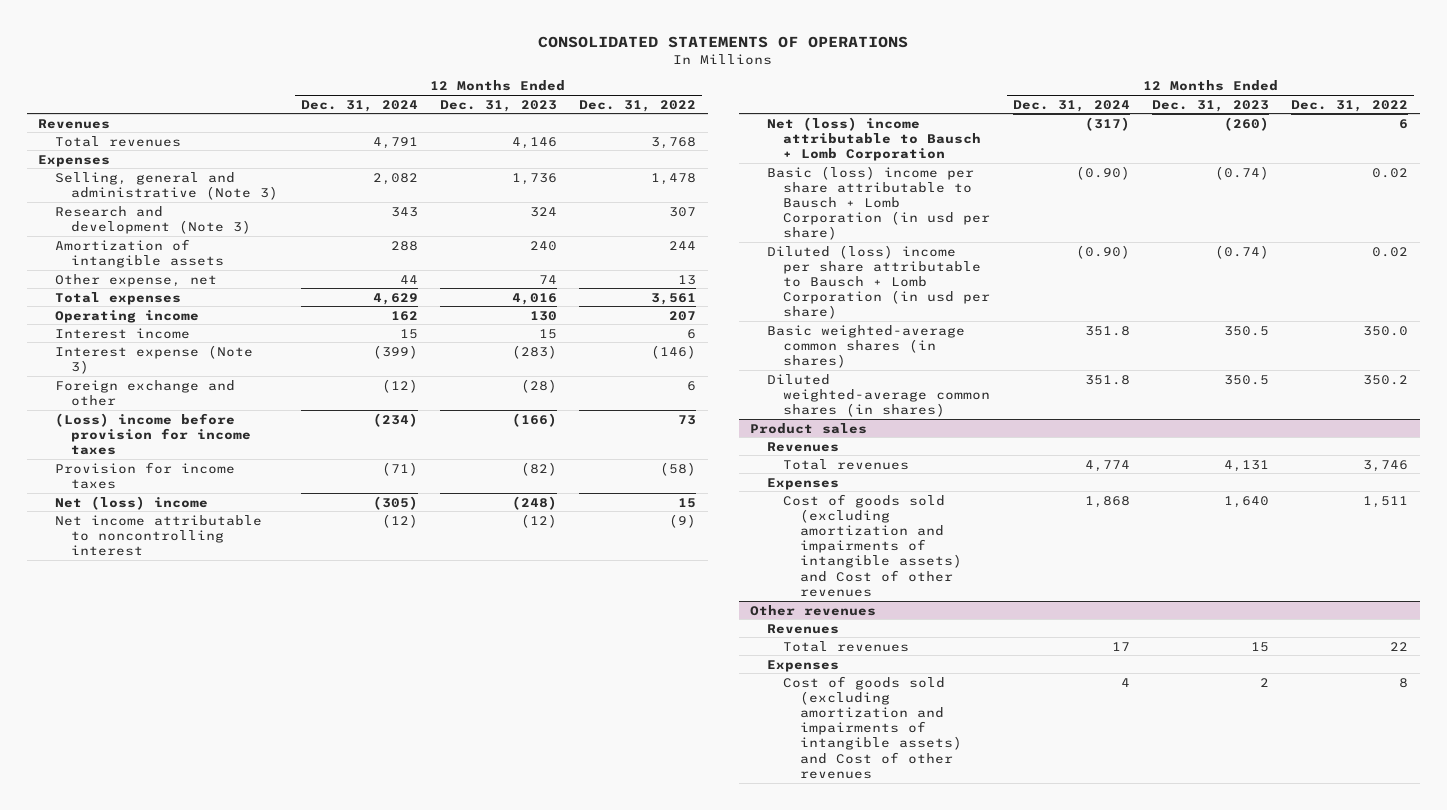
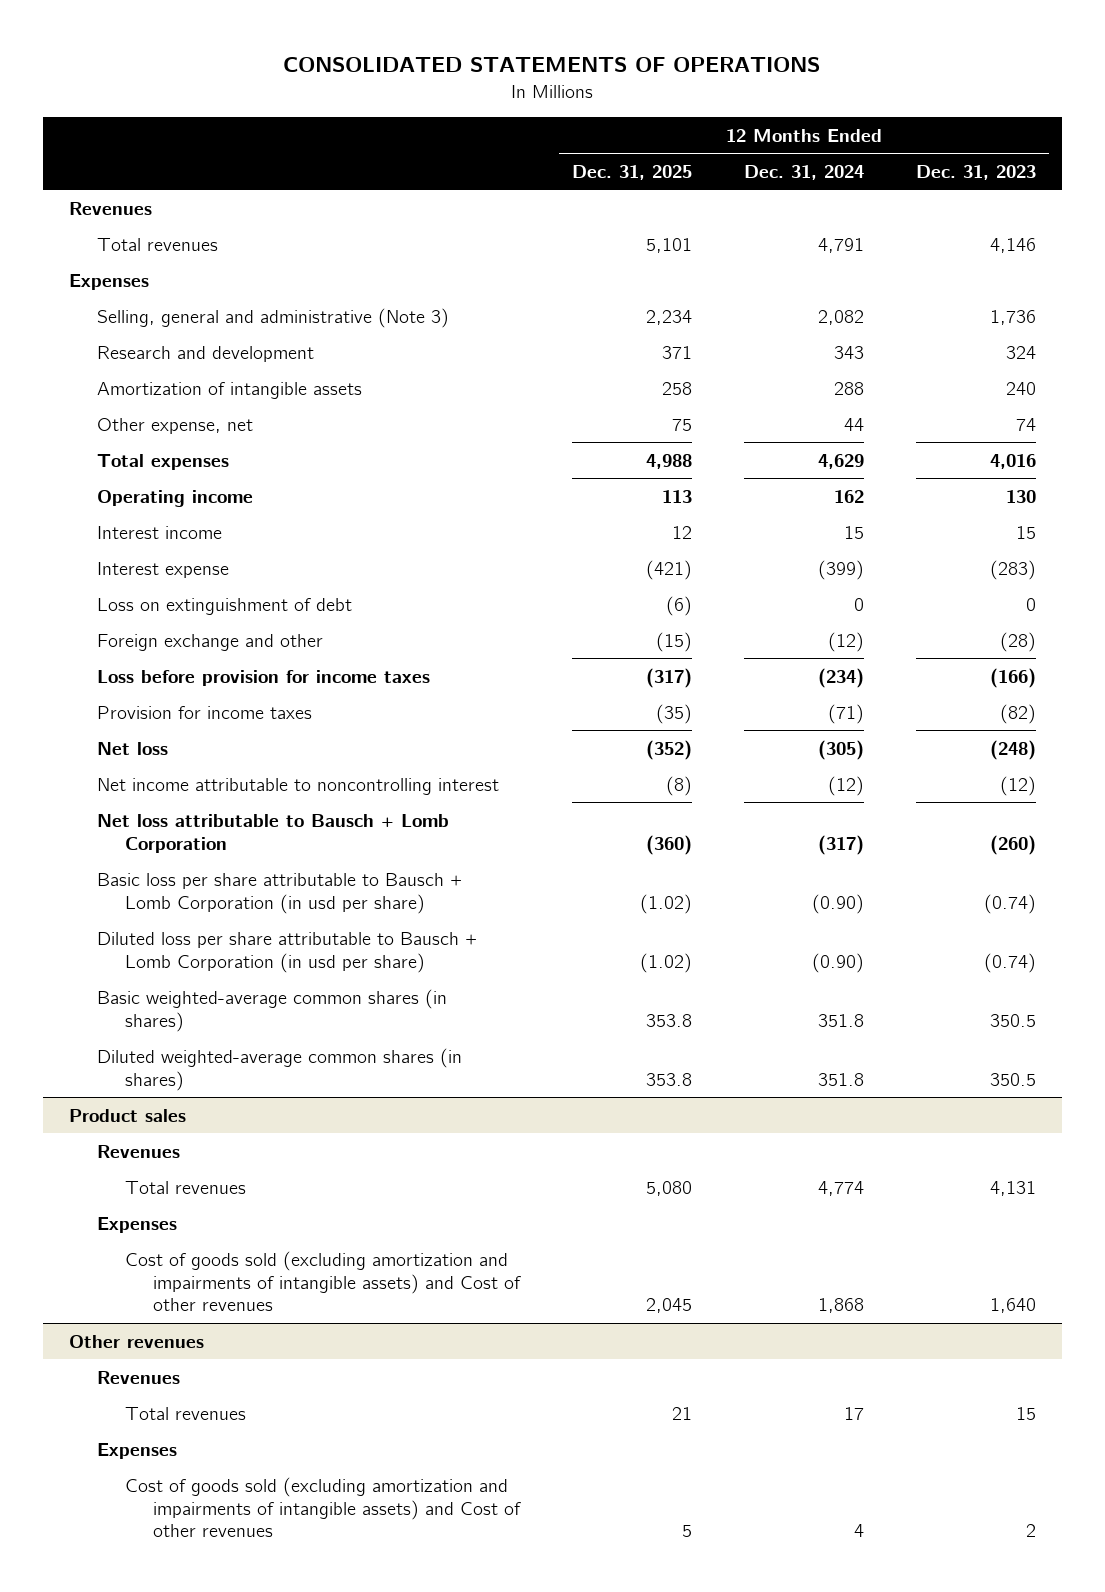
- | 12 Months Ended Dec. 31, 2024 | 12 Months Ended Dec. 31, 2023 | 12 Months Ended Dec. 31, 2022
+ | 12 Months Ended Dec. 31, 2025 | 12 Months Ended Dec. 31, 2024 | 12 Months Ended Dec. 31, 2023
- Research and development (Note 3) | 343 | 324 | 307
+ Research and development | 371 | 343 | 324
- Interest expense (Note 3) | (399) | (283) | (146)
+ Interest expense | (421) | (399) | (283)
+ Loss on extinguishment of debt | (6) | 0 | 0
- (Loss) income before provision for income taxes | (234) | (166) | 73
+ Loss before provision for income taxes | (317) | (234) | (166)
- Net (loss) income | (305) | (248) | 15
+ Net loss | (352) | (305) | (248)
- Net (loss) income attributable to Bausch + Lomb Corporation | (317) | (260) | 6
- Basic (loss) income per share attributable to Bausch + Lomb Corporation (in usd per share) | (0.90) | (0.74) | 0.02
- Diluted (loss) income per share attributable to Bausch + Lomb Corporation (in usd per share) | (0.90) | (0.74) | 0.02
+ Net loss attributable to Bausch + Lomb Corporation | (360) | (317) | (260)
+ Basic loss per share attributable to Bausch + Lomb Corporation (in usd per share) | (1.02) | (0.90) | (0.74)
+ Diluted loss per share attributable to Bausch + Lomb Corporation (in usd per share) | (1.02) | (0.90) | (0.74)

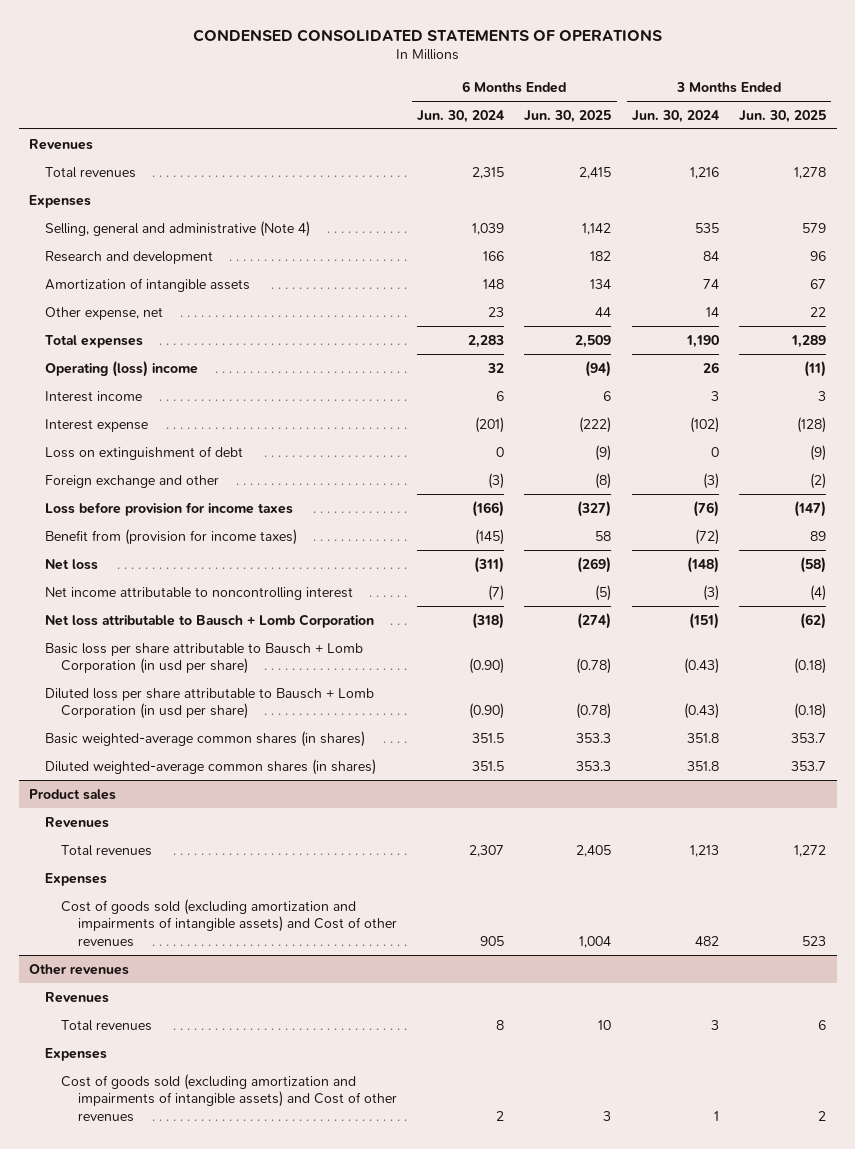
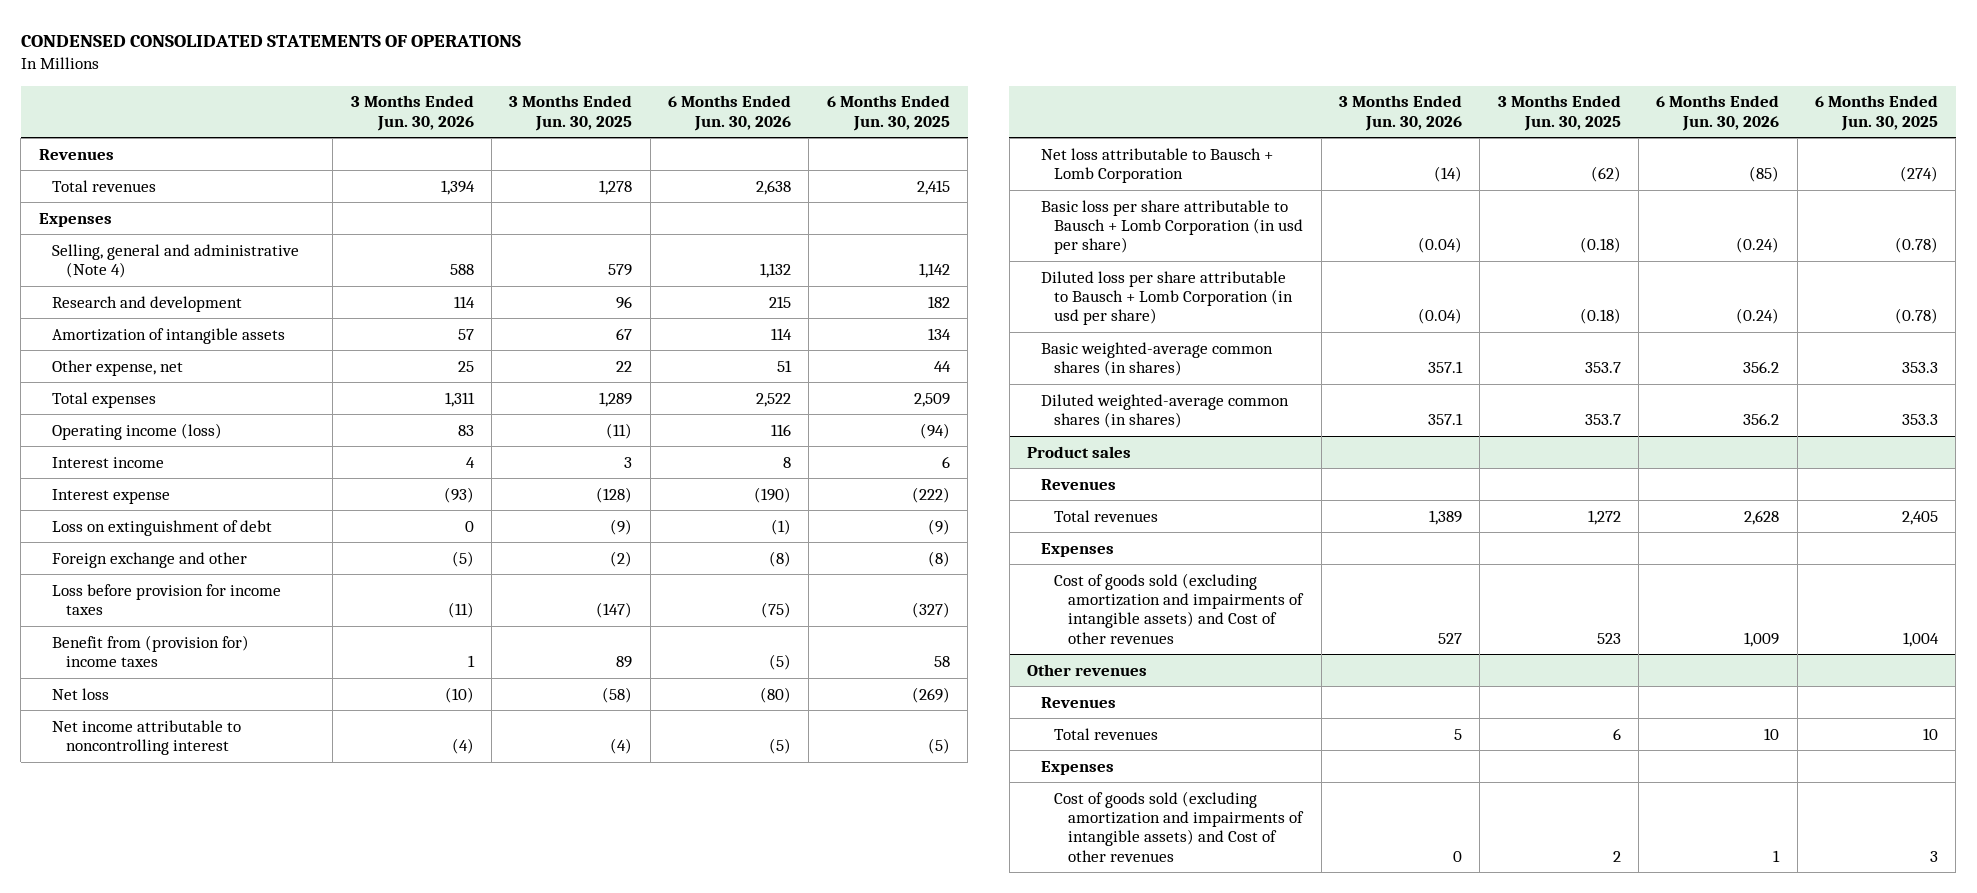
- | 6 Months Ended Jun. 30, 2024 | 6 Months Ended Jun. 30, 2025 | 3 Months Ended Jun. 30, 2024 | 3 Months Ended Jun. 30, 2025
+ | 3 Months Ended Jun. 30, 2026 | 3 Months Ended Jun. 30, 2025 | 6 Months Ended Jun. 30, 2026 | 6 Months Ended Jun. 30, 2025
- Operating (loss) income | 32 | (94) | 26 | (11)
+ Operating income (loss) | 83 | (11) | 116 | (94)
- Benefit from (provision for income taxes) | (145) | 58 | (72) | 89
+ Benefit from (provision for) income taxes | 1 | 89 | (5) | 58

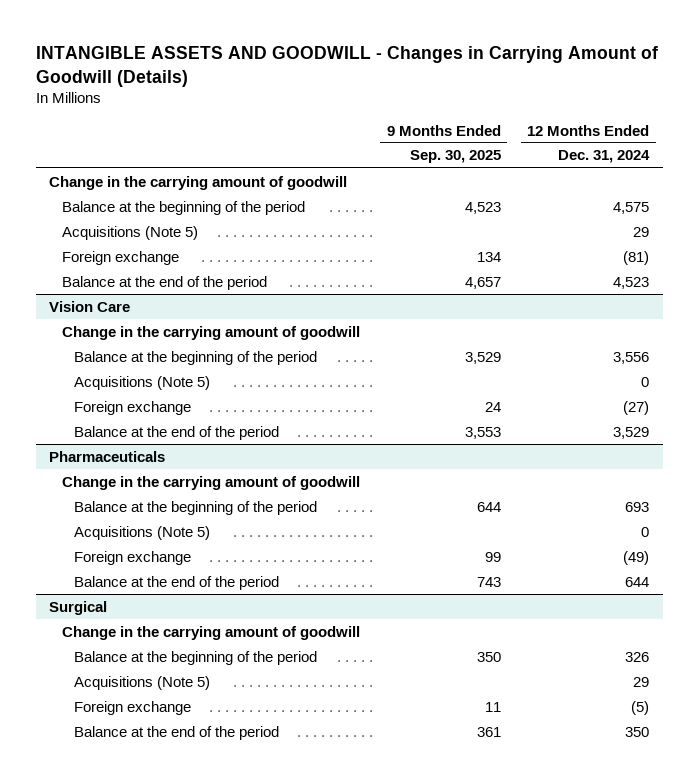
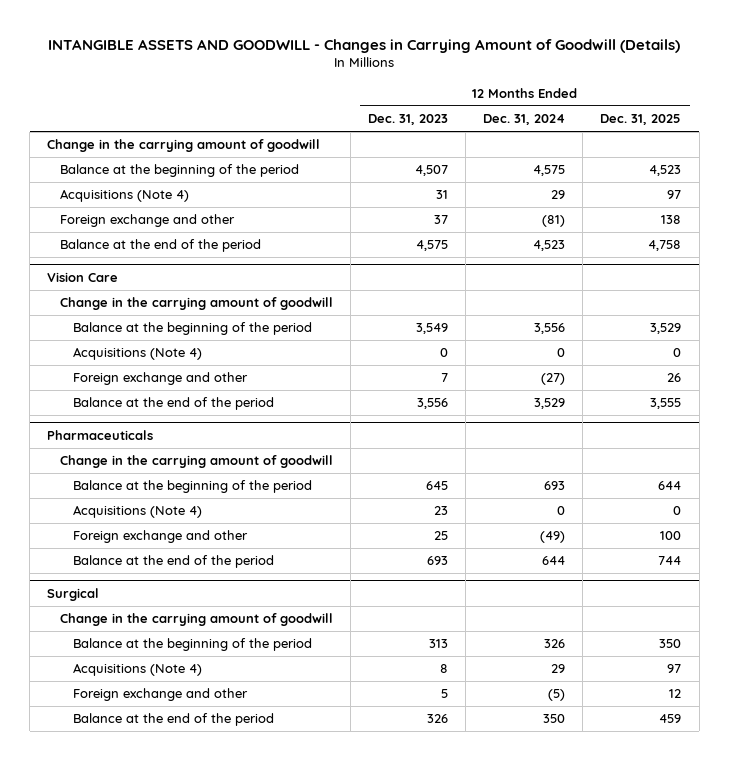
- | 9 Months Ended Sep. 30, 2025 | 12 Months Ended Dec. 31, 2024
+ | 12 Months Ended Dec. 31, 2023 | 12 Months Ended Dec. 31, 2024 | 12 Months Ended Dec. 31, 2025
- Acquisitions (Note 5) | | 29
- Foreign exchange | 134 | (81)
+ Acquisitions (Note 4) | 31 | 29 | 97
+ Foreign exchange and other | 37 | (81) | 138
@ Vision Care
- Acquisitions (Note 5) | | 0
- Foreign exchange | 24 | (27)
+ Acquisitions (Note 4) | 0 | 0 | 0
+ Foreign exchange and other | 7 | (27) | 26
@ Pharmaceuticals
- Acquisitions (Note 5) | | 0
- Foreign exchange | 99 | (49)
+ Acquisitions (Note 4) | 23 | 0 | 0
+ Foreign exchange and other | 25 | (49) | 100
@ Surgical
- Acquisitions (Note 5) | | 29
- Foreign exchange | 11 | (5)
+ Acquisitions (Note 4) | 8 | 29 | 97
+ Foreign exchange and other | 5 | (5) | 12

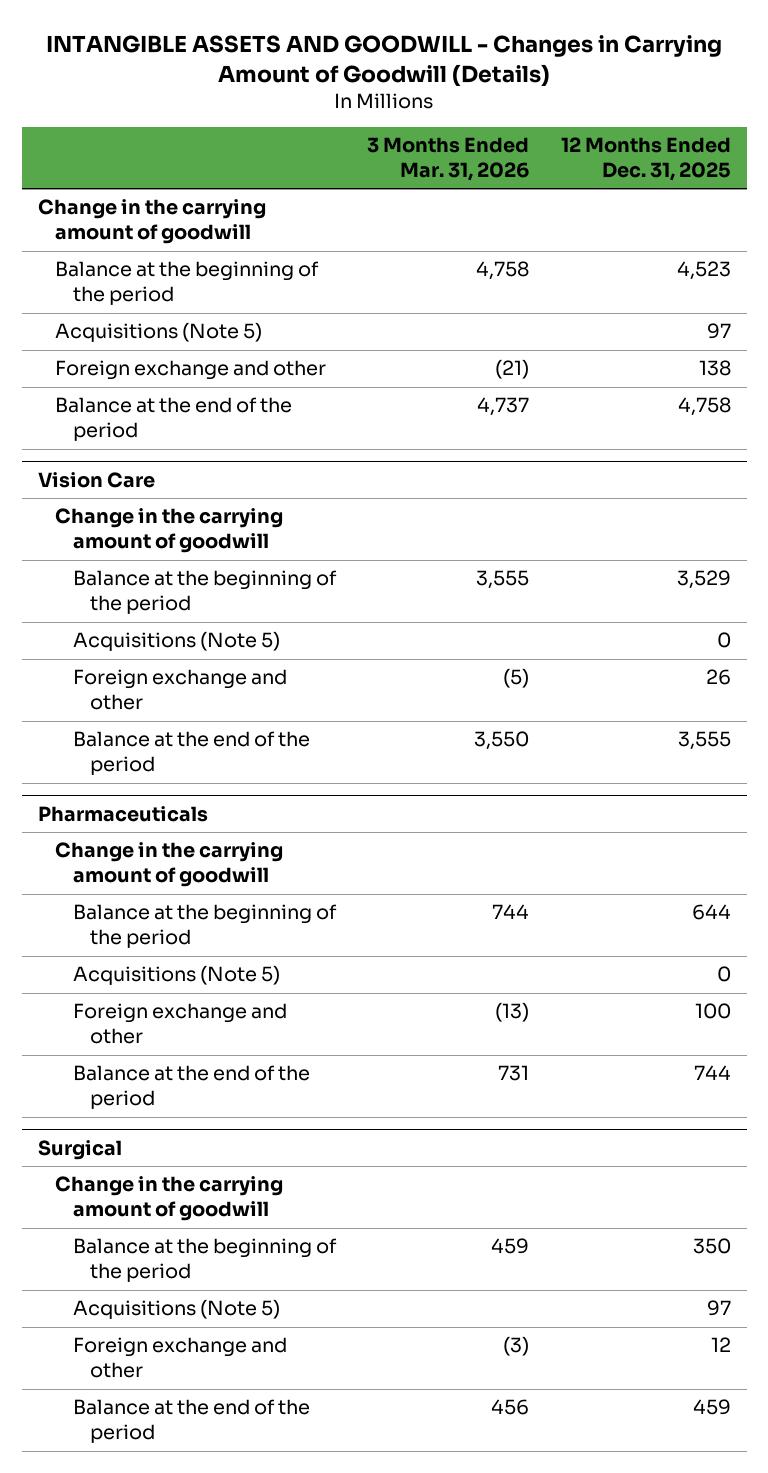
- | 12 Months Ended Dec. 31, 2023 | 12 Months Ended Dec. 31, 2024 | 12 Months Ended Dec. 31, 2025
+ | 3 Months Ended Mar. 31, 2026 | 12 Months Ended Dec. 31, 2025
- Acquisitions (Note 4) | 31 | 29 | 97
+ Acquisitions (Note 5) | | 97
@ Vision Care
- Acquisitions (Note 4) | 0 | 0 | 0
+ Acquisitions (Note 5) | | 0
@ Pharmaceuticals
- Acquisitions (Note 4) | 23 | 0 | 0
+ Acquisitions (Note 5) | | 0
@ Surgical
- Acquisitions (Note 4) | 8 | 29 | 97
+ Acquisitions (Note 5) | | 97

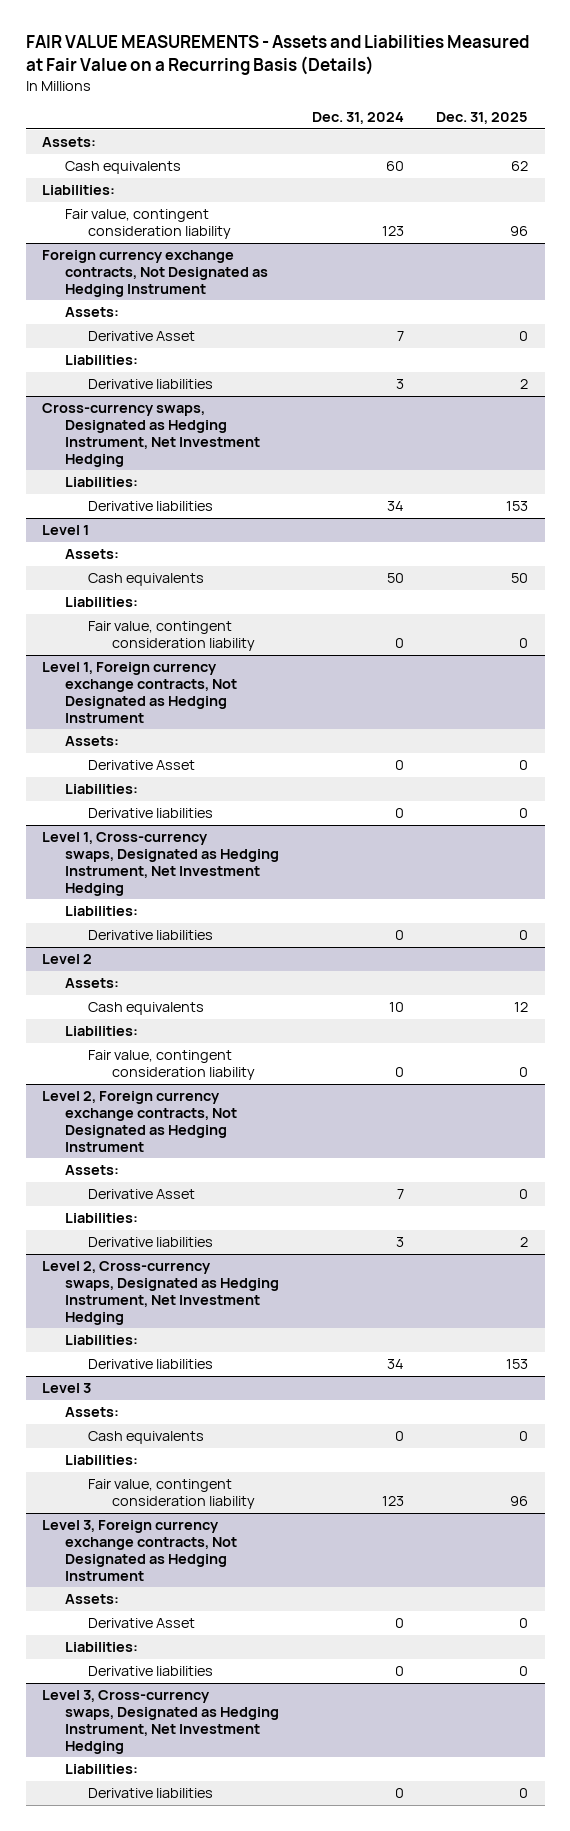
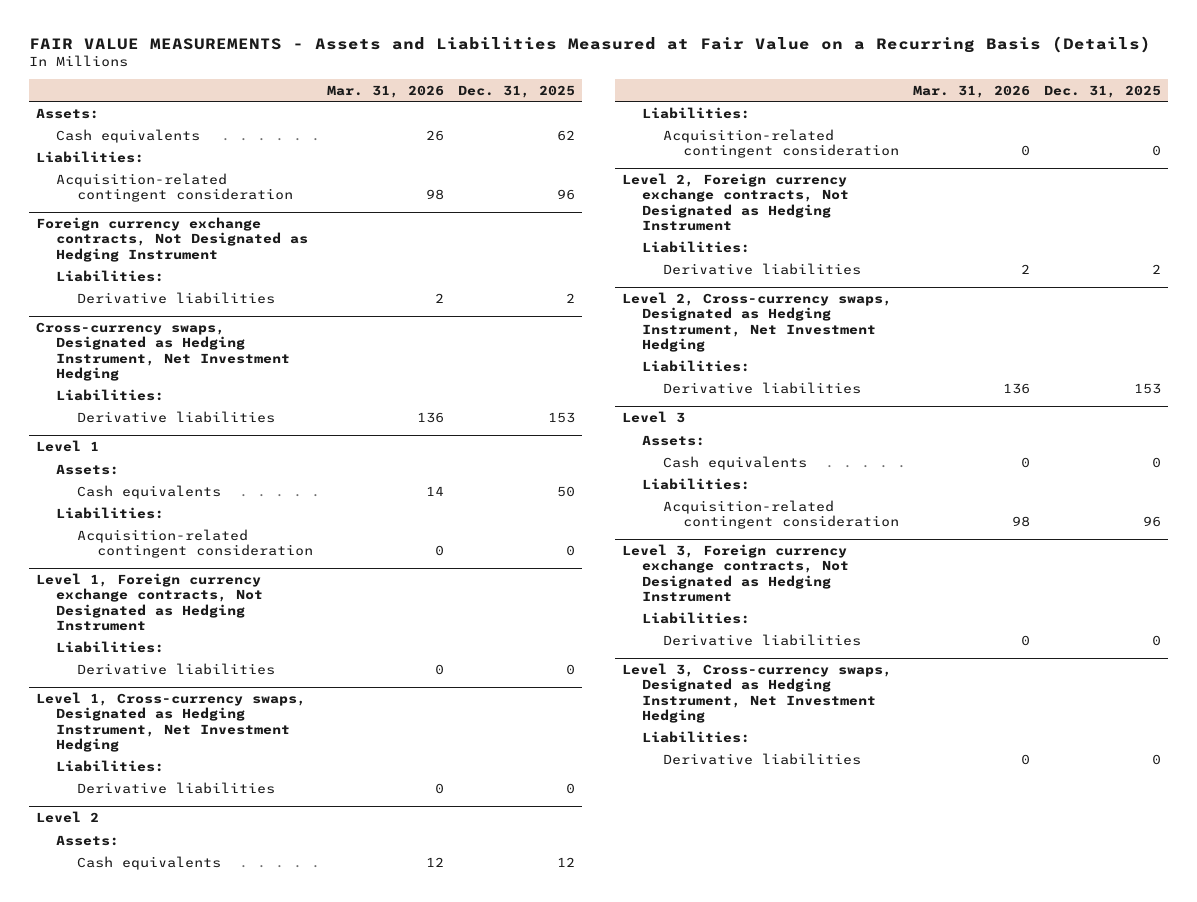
- | Dec. 31, 2024 | Dec. 31, 2025
+ | Mar. 31, 2026 | Dec. 31, 2025
- Fair value, contingent consideration liability | 123 | 96
+ Acquisition-related contingent consideration | 98 | 96
@ Foreign currency exchange contracts, Not Designated as Hedging Instrument
- Assets:
- Derivative Asset | 7 | 0
@ Level 1
- Fair value, contingent consideration liability | 0 | 0
+ Acquisition-related contingent consideration | 0 | 0
@ Level 1, Foreign currency exchange contracts, Not Designated as Hedging Instrument
- Assets:
- Derivative Asset | 0 | 0
@ Level 2
- Fair value, contingent consideration liability | 0 | 0
+ Acquisition-related contingent consideration | 0 | 0
@ Level 2, Foreign currency exchange contracts, Not Designated as Hedging Instrument
- Assets:
- Derivative Asset | 7 | 0
@ Level 3
- Fair value, contingent consideration liability | 123 | 96
+ Acquisition-related contingent consideration | 98 | 96
@ Level 3, Foreign currency exchange contracts, Not Designated as Hedging Instrument
- Assets:
- Derivative Asset | 0 | 0

